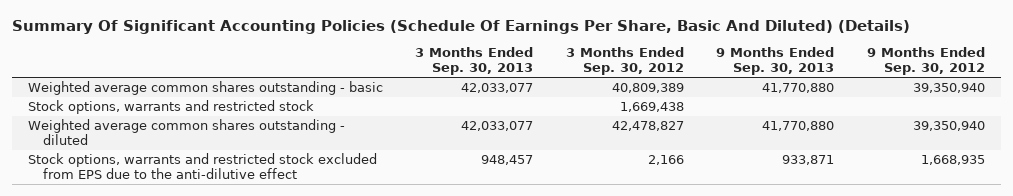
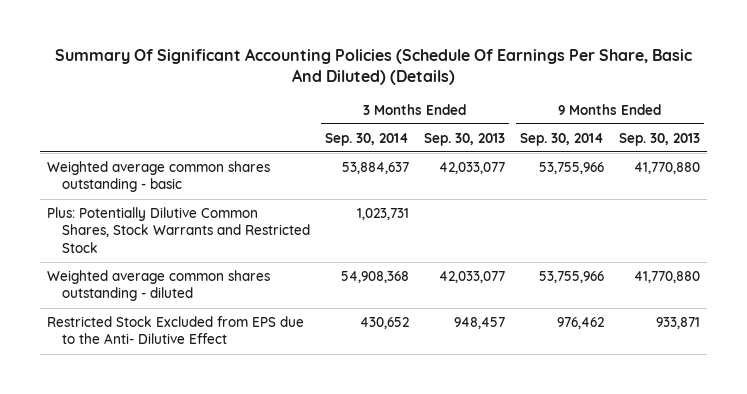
- | 3 Months Ended Sep. 30, 2013 | 3 Months Ended Sep. 30, 2012 | 9 Months Ended Sep. 30, 2013 | 9 Months Ended Sep. 30, 2012
+ | 3 Months Ended Sep. 30, 2014 | 3 Months Ended Sep. 30, 2013 | 9 Months Ended Sep. 30, 2014 | 9 Months Ended Sep. 30, 2013
- Stock options, warrants and restricted stock | | 1,669,438 | |
+ Plus: Potentially Dilutive Common Shares, Stock Warrants and Restricted Stock | 1,023,731 | | |
- Stock options, warrants and restricted stock excluded from EPS due to the anti-dilutive effect | 948,457 | 2,166 | 933,871 | 1,668,935
+ Restricted Stock Excluded from EPS due to the Anti- Dilutive Effect | 430,652 | 948,457 | 976,462 | 933,871

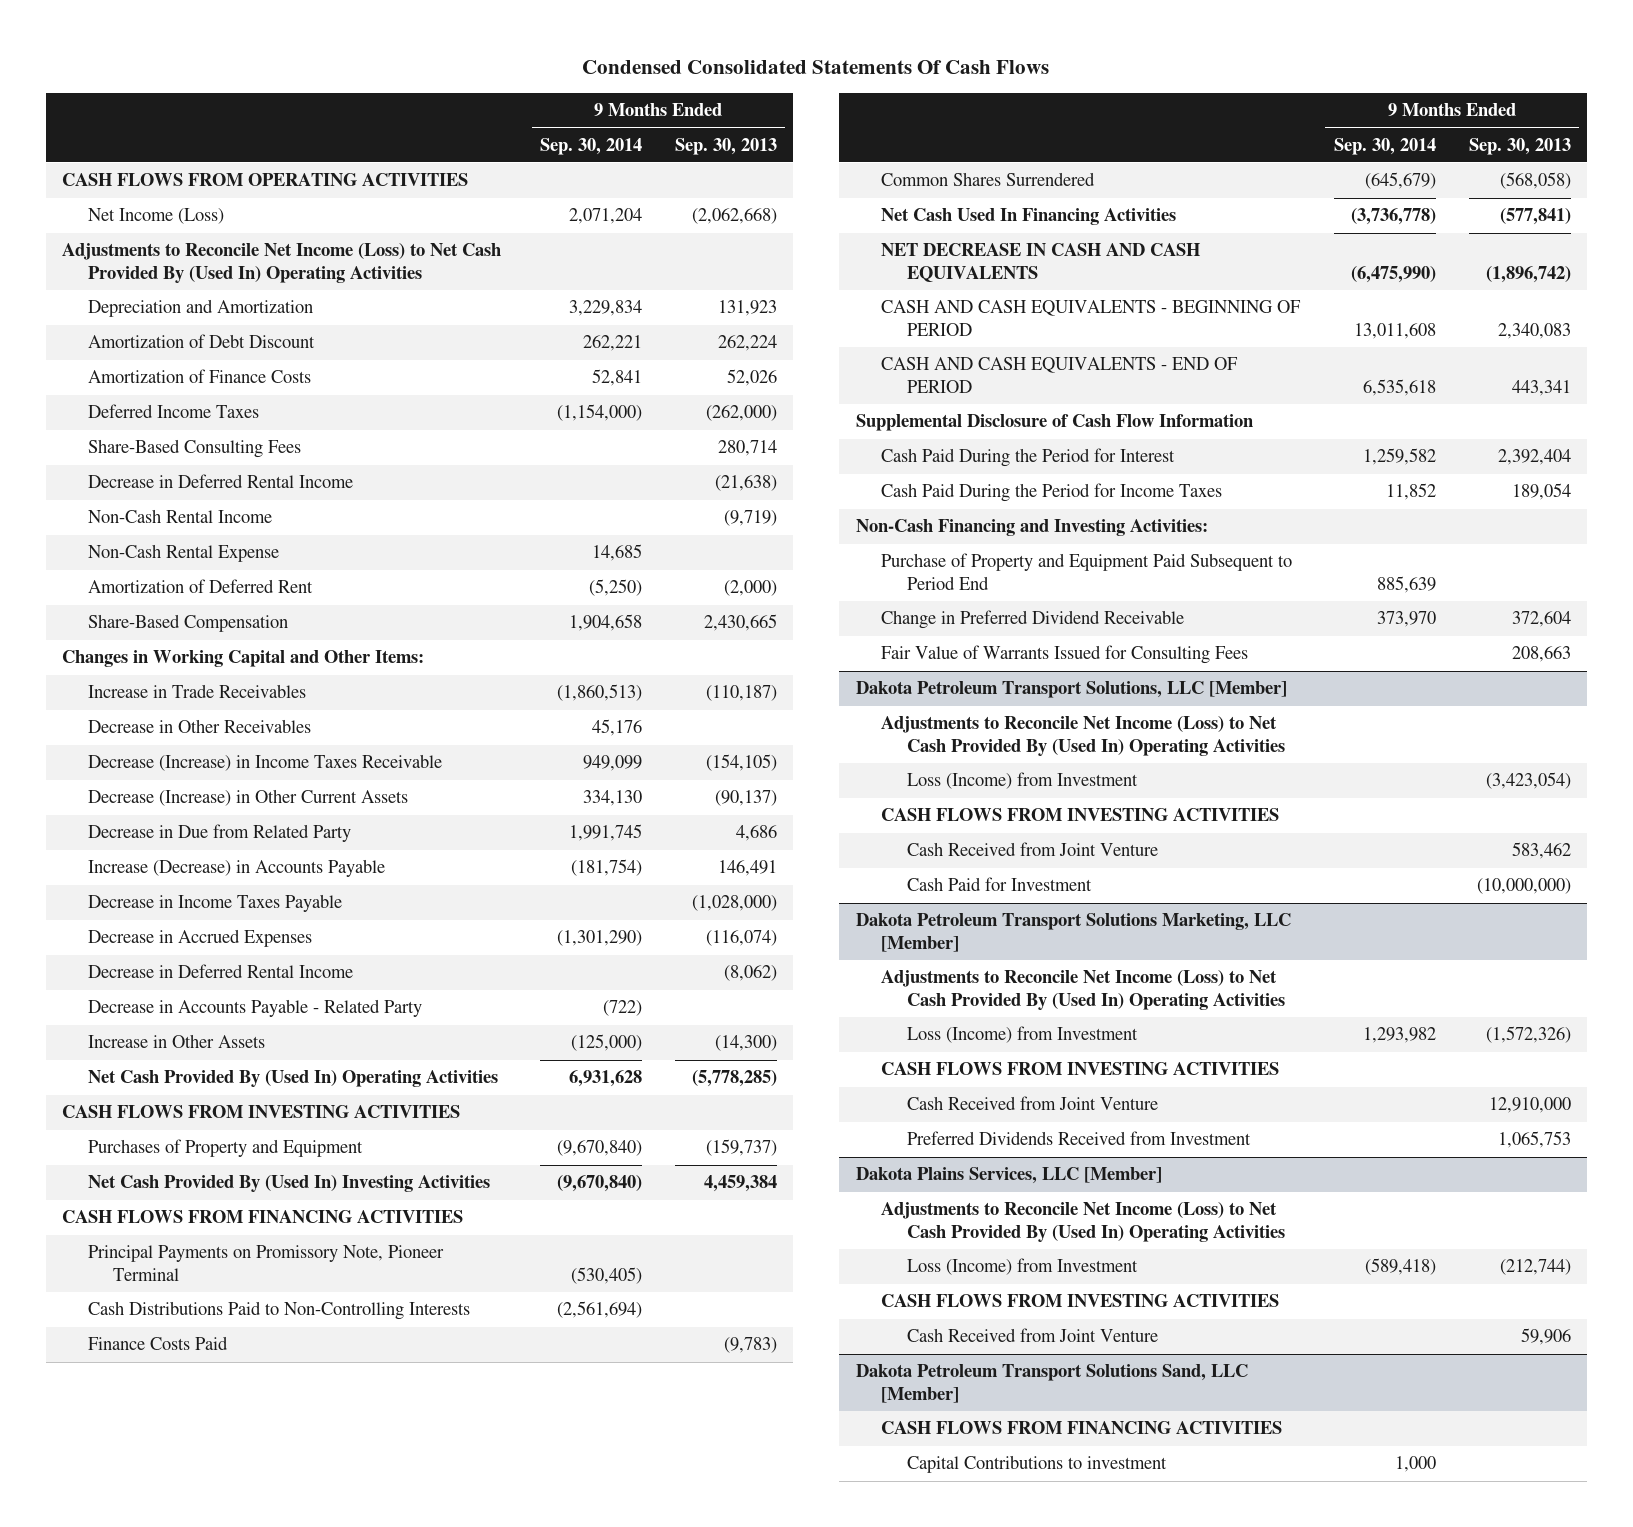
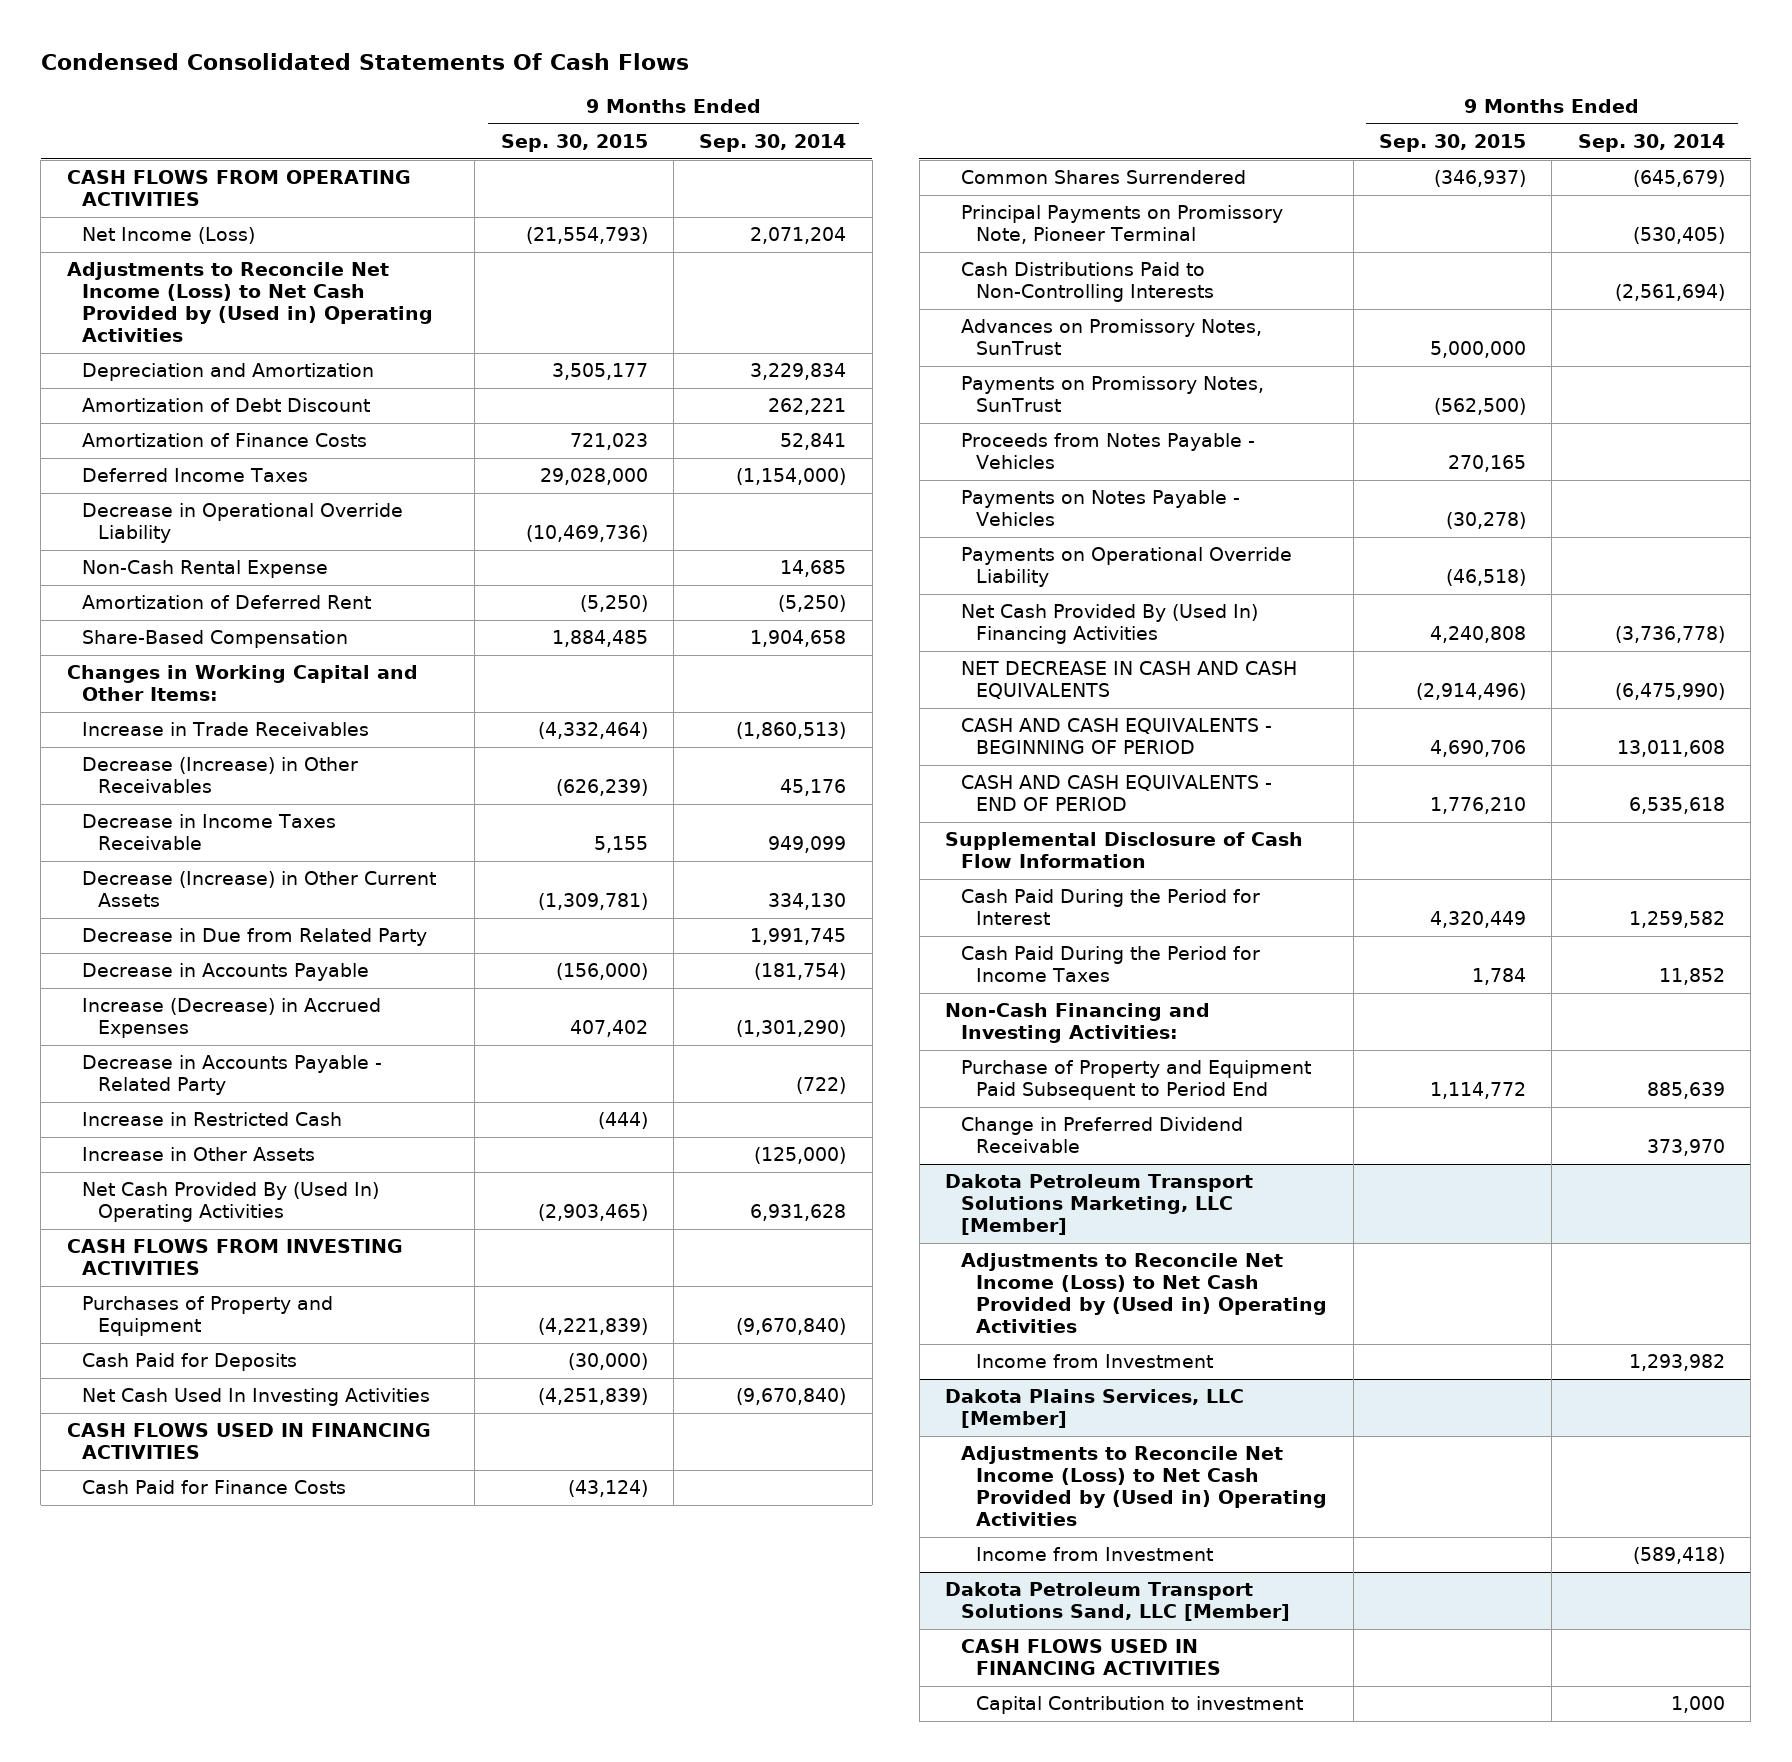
- | 9 Months Ended Sep. 30, 2014 | 9 Months Ended Sep. 30, 2013
+ | 9 Months Ended Sep. 30, 2015 | 9 Months Ended Sep. 30, 2014
- Adjustments to Reconcile Net Income (Loss) to Net Cash Provided By (Used In) Operating Activities
+ Adjustments to Reconcile Net Income (Loss) to Net Cash Provided by (Used in) Operating Activities
- Share-Based Consulting Fees | | 280,714
- Decrease in Deferred Rental Income | | (21,638)
- Non-Cash Rental Income | | (9,719)
+ Decrease in Operational Override Liability | (10,469,736) |
- Decrease in Other Receivables | 45,176 |
- Decrease (Increase) in Income Taxes Receivable | 949,099 | (154,105)
+ Decrease (Increase) in Other Receivables | (626,239) | 45,176
+ Decrease in Income Taxes Receivable | 5,155 | 949,099
- Increase (Decrease) in Accounts Payable | (181,754) | 146,491
- Decrease in Income Taxes Payable | | (1,028,000)
- Decrease in Accrued Expenses | (1,301,290) | (116,074)
- Decrease in Deferred Rental Income | | (8,062)
+ Decrease in Accounts Payable | (156,000) | (181,754)
+ Increase (Decrease) in Accrued Expenses | 407,402 | (1,301,290)
+ Increase in Restricted Cash | (444) |
- Net Cash Provided By (Used In) Investing Activities | (9,670,840) | 4,459,384
- CASH FLOWS FROM FINANCING ACTIVITIES
+ Cash Paid for Deposits | (30,000) |
+ Net Cash Used In Investing Activities | (4,251,839) | (9,670,840)
+ CASH FLOWS USED IN FINANCING ACTIVITIES
+ Cash Paid for Finance Costs | (43,124) |
moved up: Common Shares Surrendered | (346,937) | (645,679)
- Finance Costs Paid | | (9,783)
- Net Cash Used In Financing Activities | (3,736,778) | (577,841)
+ Advances on Promissory Notes, SunTrust | 5,000,000 |
+ Payments on Promissory Notes, SunTrust | (562,500) |
+ Proceeds from Notes Payable - Vehicles | 270,165 |
+ Payments on Notes Payable - Vehicles | (30,278) |
+ Payments on Operational Override Liability | (46,518) |
+ Net Cash Provided By (Used In) Financing Activities | 4,240,808 | (3,736,778)
- Fair Value of Warrants Issued for Consulting Fees | | 208,663
- Dakota Petroleum Transport Solutions, LLC [Member]
- Adjustments to Reconcile Net Income (Loss) to Net Cash Provided By (Used In) Operating Activities
- Loss (Income) from Investment | | (3,423,054)
- CASH FLOWS FROM INVESTING ACTIVITIES
- Cash Received from Joint Venture | | 583,462
- Cash Paid for Investment | | (10,000,000)
@ Dakota Petroleum Transport Solutions Marketing, LLC [Member]
- Adjustments to Reconcile Net Income (Loss) to Net Cash Provided By (Used In) Operating Activities
- Loss (Income) from Investment | 1,293,982 | (1,572,326)
- CASH FLOWS FROM INVESTING ACTIVITIES
- Cash Received from Joint Venture | | 12,910,000
- Preferred Dividends Received from Investment | | 1,065,753
+ Adjustments to Reconcile Net Income (Loss) to Net Cash Provided by (Used in) Operating Activities
+ Income from Investment | | 1,293,982
@ Dakota Plains Services, LLC [Member]
- Adjustments to Reconcile Net Income (Loss) to Net Cash Provided By (Used In) Operating Activities
- Loss (Income) from Investment | (589,418) | (212,744)
- CASH FLOWS FROM INVESTING ACTIVITIES
- Cash Received from Joint Venture | | 59,906
+ Adjustments to Reconcile Net Income (Loss) to Net Cash Provided by (Used in) Operating Activities
+ Income from Investment | | (589,418)
@ Dakota Petroleum Transport Solutions Sand, LLC [Member]
- CASH FLOWS FROM FINANCING ACTIVITIES
- Capital Contributions to investment | 1,000 |
+ CASH FLOWS USED IN FINANCING ACTIVITIES
+ Capital Contribution to investment | | 1,000

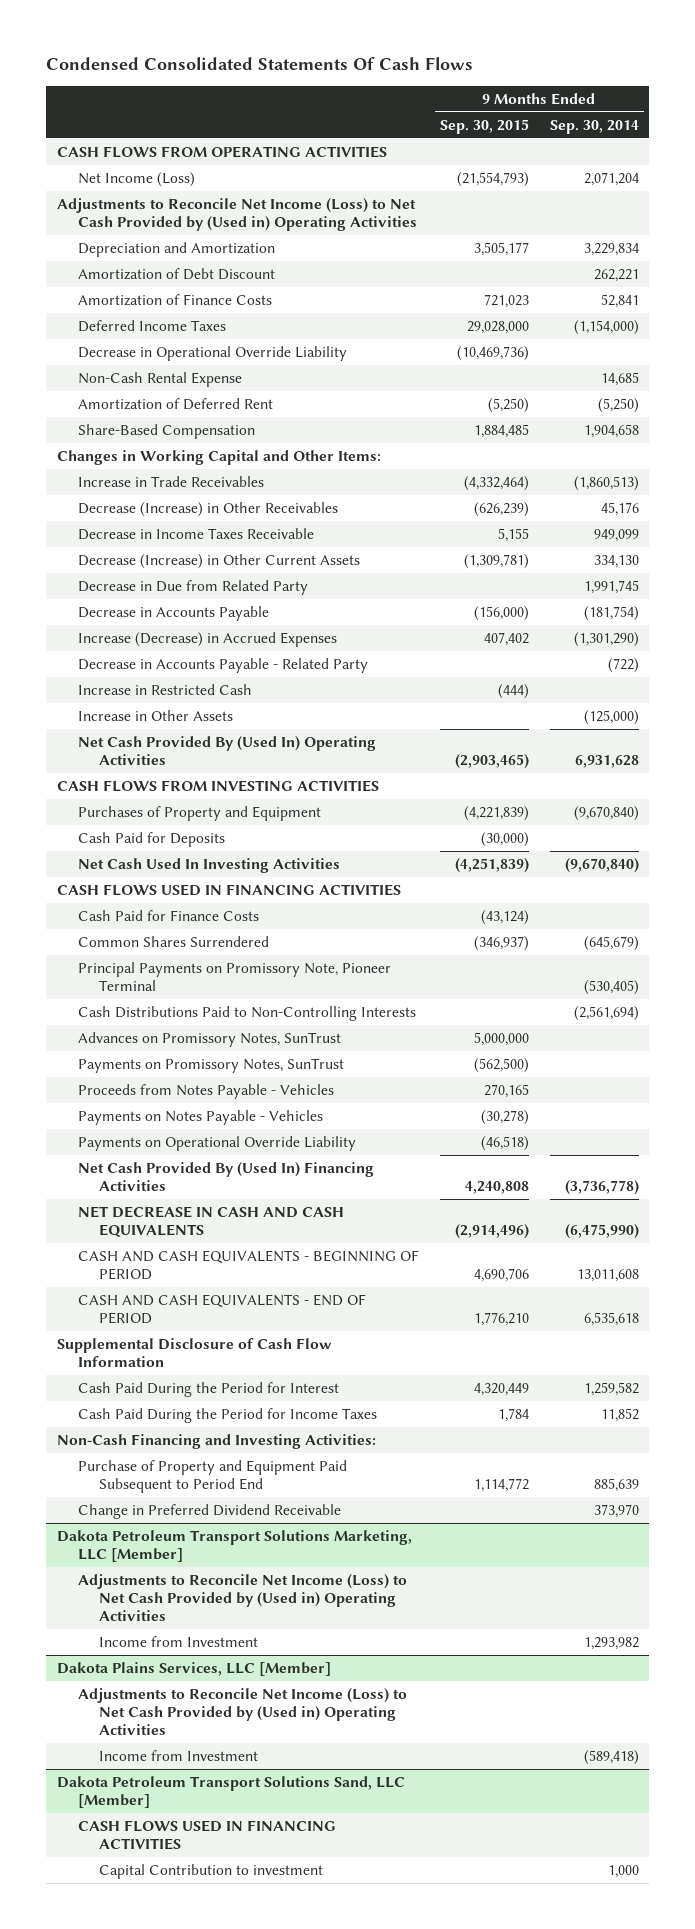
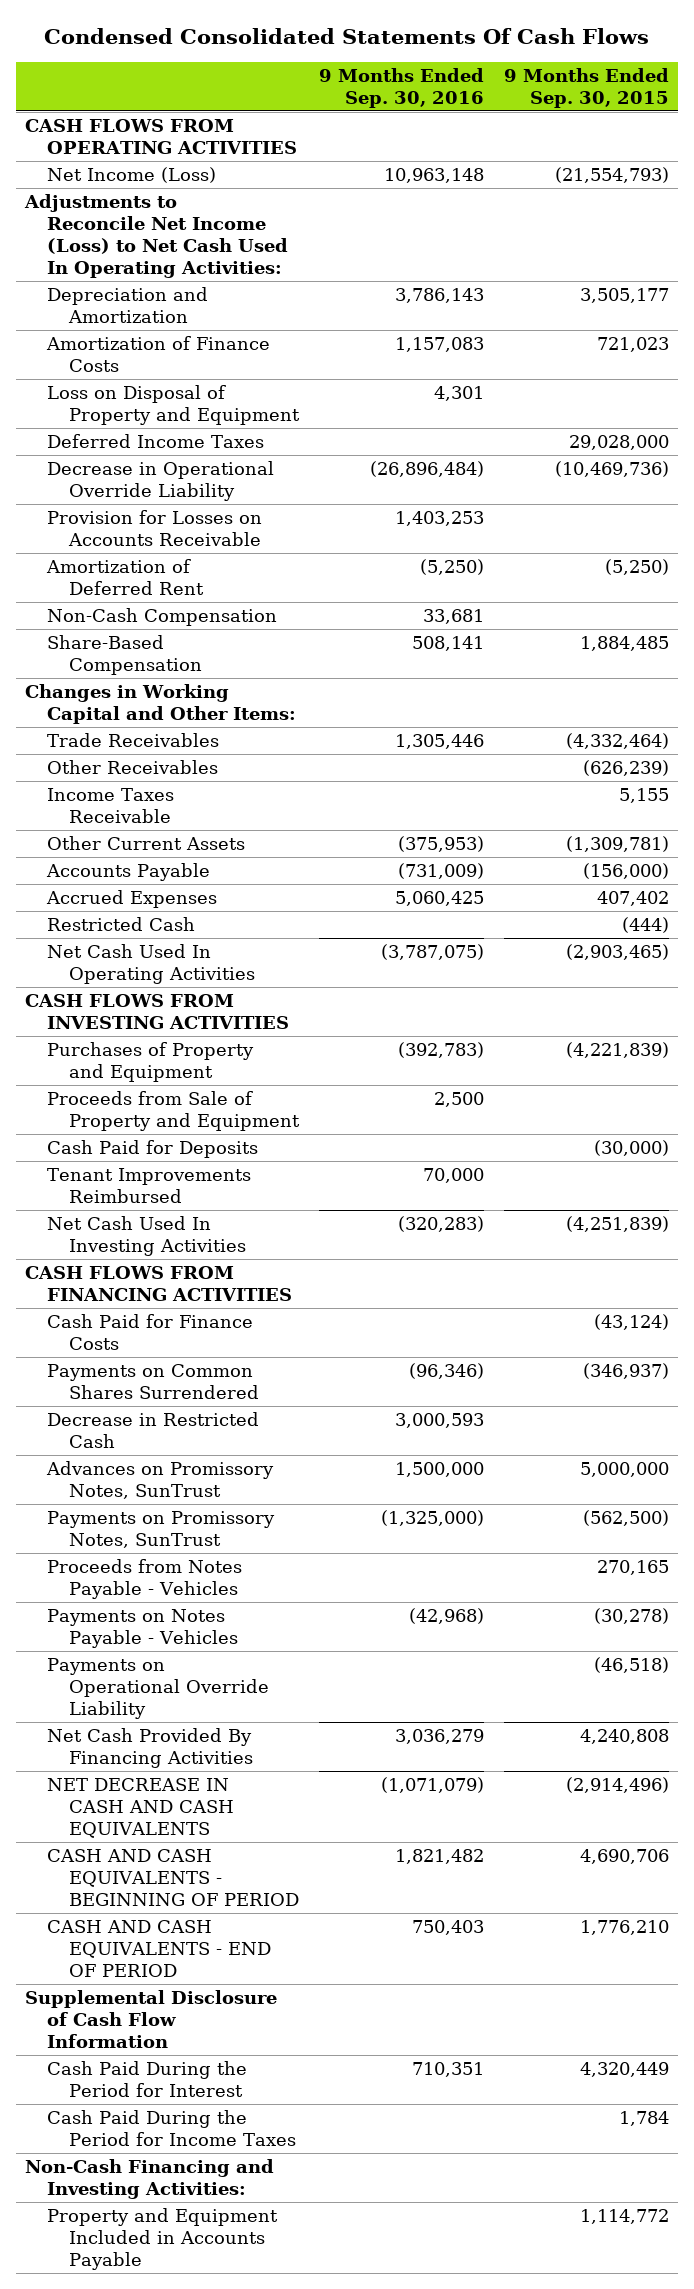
- | 9 Months Ended Sep. 30, 2015 | 9 Months Ended Sep. 30, 2014
+ | 9 Months Ended Sep. 30, 2016 | 9 Months Ended Sep. 30, 2015
- Adjustments to Reconcile Net Income (Loss) to Net Cash Provided by (Used in) Operating Activities
+ Adjustments to Reconcile Net Income (Loss) to Net Cash Used In Operating Activities:
- Amortization of Debt Discount | | 262,221
+ Loss on Disposal of Property and Equipment | 4,301 |
- Non-Cash Rental Expense | | 14,685
+ Provision for Losses on Accounts Receivable | 1,403,253 |
+ Non-Cash Compensation | 33,681 |
- Increase in Trade Receivables | (4,332,464) | (1,860,513)
- Decrease (Increase) in Other Receivables | (626,239) | 45,176
- Decrease in Income Taxes Receivable | 5,155 | 949,099
- Decrease (Increase) in Other Current Assets | (1,309,781) | 334,130
- Decrease in Due from Related Party | | 1,991,745
- Decrease in Accounts Payable | (156,000) | (181,754)
- Increase (Decrease) in Accrued Expenses | 407,402 | (1,301,290)
- Decrease in Accounts Payable - Related Party | | (722)
- Increase in Restricted Cash | (444) |
- Increase in Other Assets | | (125,000)
- Net Cash Provided By (Used In) Operating Activities | (2,903,465) | 6,931,628
+ Trade Receivables | 1,305,446 | (4,332,464)
+ Other Receivables | | (626,239)
+ Income Taxes Receivable | | 5,155
+ Other Current Assets | (375,953) | (1,309,781)
+ Accounts Payable | (731,009) | (156,000)
+ Accrued Expenses | 5,060,425 | 407,402
+ Restricted Cash | | (444)
+ Net Cash Used In Operating Activities | (3,787,075) | (2,903,465)
+ Proceeds from Sale of Property and Equipment | 2,500 |
+ Tenant Improvements Reimbursed | 70,000 |
- CASH FLOWS USED IN FINANCING ACTIVITIES
+ CASH FLOWS FROM FINANCING ACTIVITIES
- Common Shares Surrendered | (346,937) | (645,679)
- Principal Payments on Promissory Note, Pioneer Terminal | | (530,405)
- Cash Distributions Paid to Non-Controlling Interests | | (2,561,694)
+ Payments on Common Shares Surrendered | (96,346) | (346,937)
+ Decrease in Restricted Cash | 3,000,593 |
- Net Cash Provided By (Used In) Financing Activities | 4,240,808 | (3,736,778)
+ Net Cash Provided By Financing Activities | 3,036,279 | 4,240,808
- Purchase of Property and Equipment Paid Subsequent to Period End | 1,114,772 | 885,639
- Change in Preferred Dividend Receivable | | 373,970
- Dakota Petroleum Transport Solutions Marketing, LLC [Member]
- Adjustments to Reconcile Net Income (Loss) to Net Cash Provided by (Used in) Operating Activities
- Income from Investment | | 1,293,982
- Dakota Plains Services, LLC [Member]
- Adjustments to Reconcile Net Income (Loss) to Net Cash Provided by (Used in) Operating Activities
- Income from Investment | | (589,418)
- Dakota Petroleum Transport Solutions Sand, LLC [Member]
- CASH FLOWS USED IN FINANCING ACTIVITIES
- Capital Contribution to investment | | 1,000
+ Property and Equipment Included in Accounts Payable | | 1,114,772

